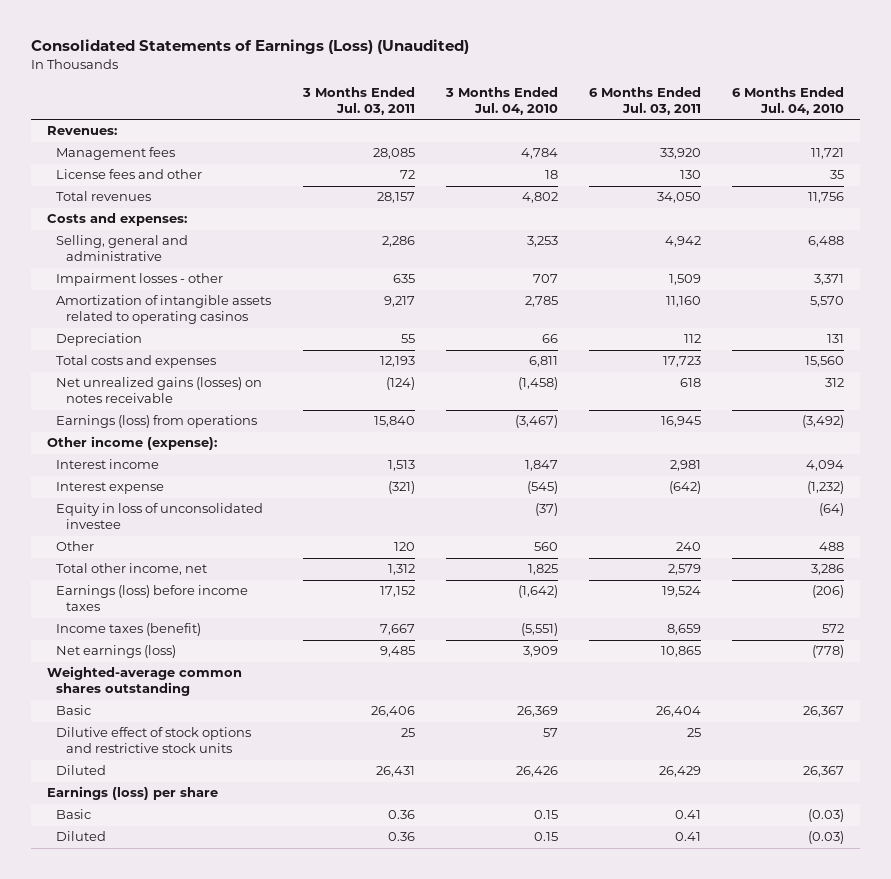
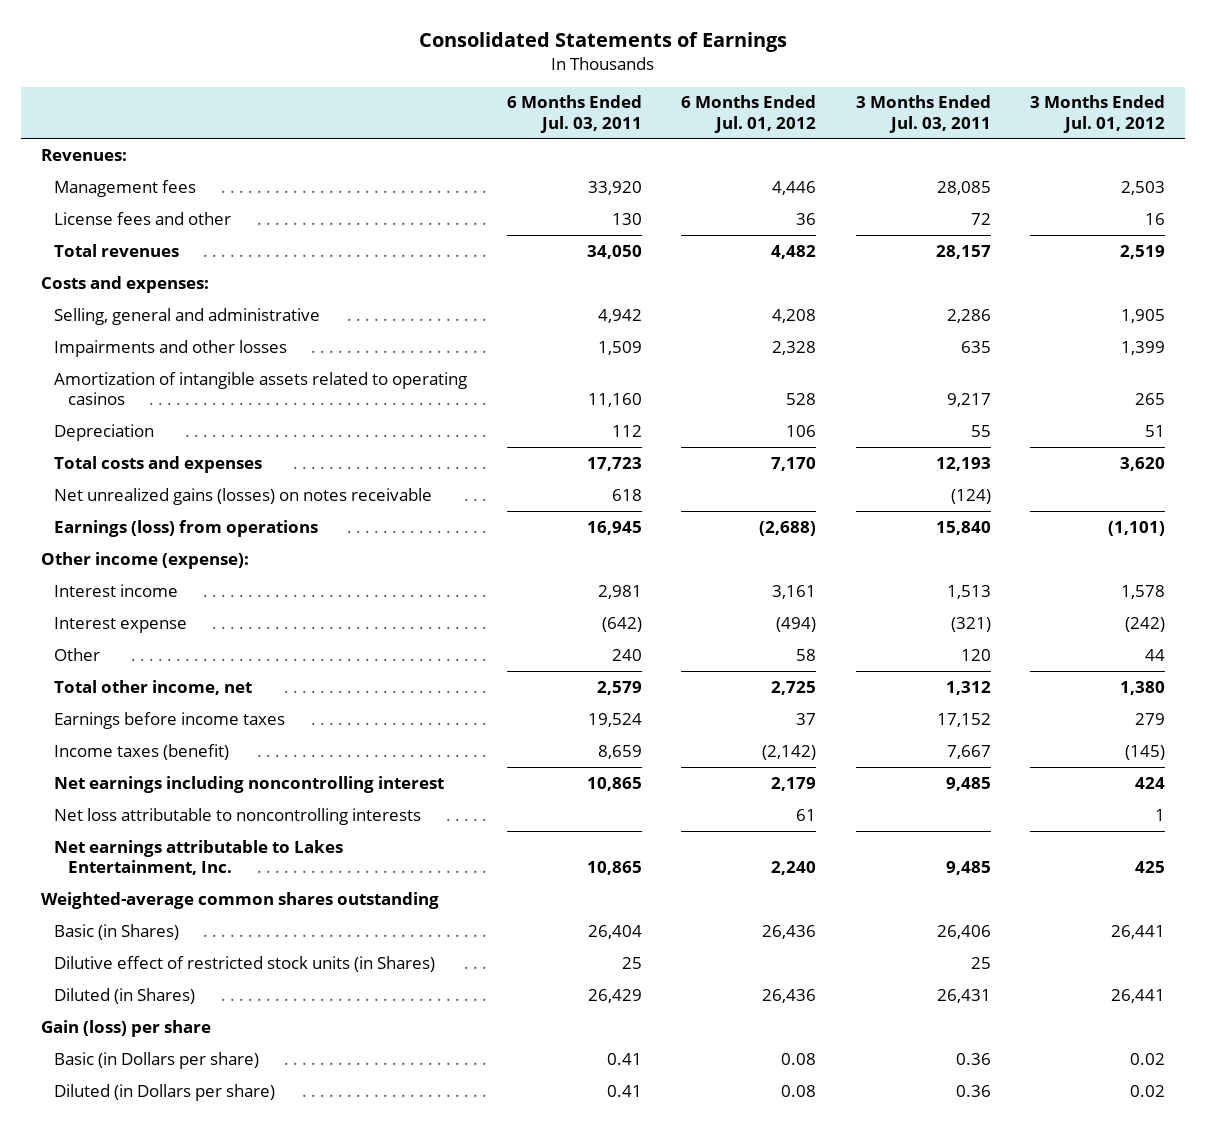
- Consolidated Statements of Earnings (Loss) (Unaudited)
+ Consolidated Statements of Earnings
- | 3 Months Ended Jul. 03, 2011 | 3 Months Ended Jul. 04, 2010 | 6 Months Ended Jul. 03, 2011 | 6 Months Ended Jul. 04, 2010
+ | 6 Months Ended Jul. 03, 2011 | 6 Months Ended Jul. 01, 2012 | 3 Months Ended Jul. 03, 2011 | 3 Months Ended Jul. 01, 2012
- Impairment losses - other | 635 | 707 | 1,509 | 3,371
+ Impairments and other losses | 1,509 | 2,328 | 635 | 1,399
- Equity in loss of unconsolidated investee | | (37) | | (64)
- Earnings (loss) before income taxes | 17,152 | (1,642) | 19,524 | (206)
+ Earnings before income taxes | 19,524 | 37 | 17,152 | 279
- Net earnings (loss) | 9,485 | 3,909 | 10,865 | (778)
+ Net earnings including noncontrolling interest | 10,865 | 2,179 | 9,485 | 424
+ Net loss attributable to noncontrolling interests | | 61 | | 1
+ Net earnings attributable to Lakes Entertainment, Inc. | 10,865 | 2,240 | 9,485 | 425
- Basic | 26,406 | 26,369 | 26,404 | 26,367
- Dilutive effect of stock options and restrictive stock units | 25 | 57 | 25 |
- Diluted | 26,431 | 26,426 | 26,429 | 26,367
- Earnings (loss) per share
- Basic | 0.36 | 0.15 | 0.41 | (0.03)
- Diluted | 0.36 | 0.15 | 0.41 | (0.03)
+ Basic (in Shares) | 26,404 | 26,436 | 26,406 | 26,441
+ Dilutive effect of restricted stock units (in Shares) | 25 | | 25 |
+ Diluted (in Shares) | 26,429 | 26,436 | 26,431 | 26,441
+ Gain (loss) per share
+ Basic (in Dollars per share) | 0.41 | 0.08 | 0.36 | 0.02
+ Diluted (in Dollars per share) | 0.41 | 0.08 | 0.36 | 0.02

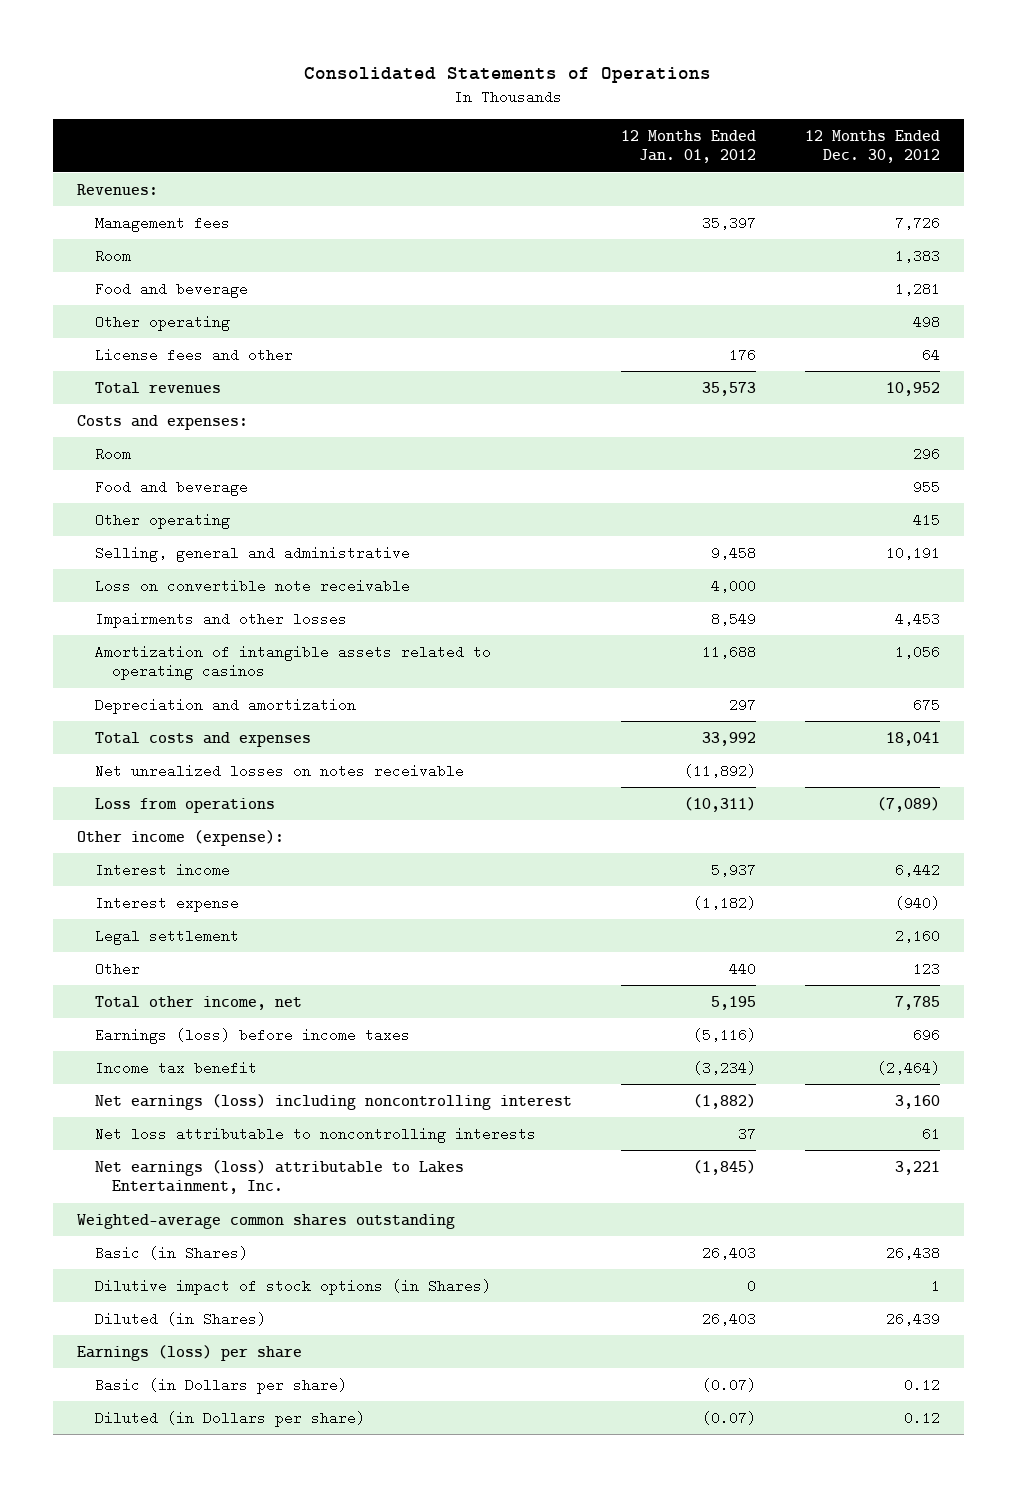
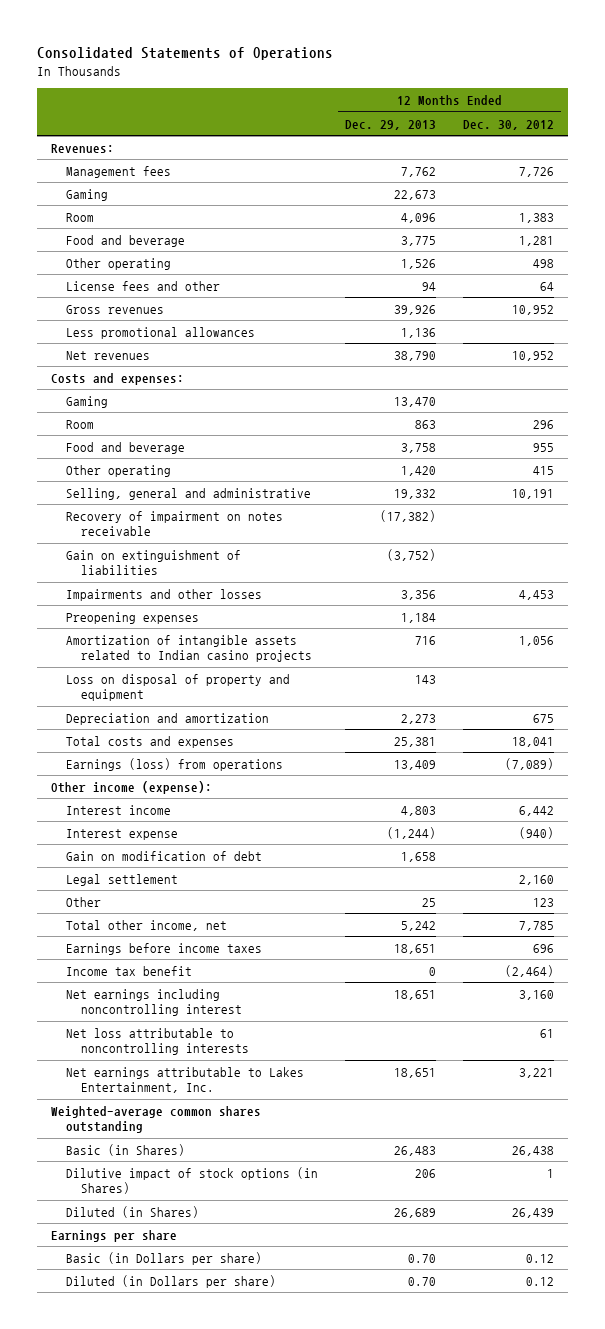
- | 12 Months Ended Jan. 01, 2012 | 12 Months Ended Dec. 30, 2012
+ | 12 Months Ended Dec. 29, 2013 | 12 Months Ended Dec. 30, 2012
+ Gaming | 22,673 |
- Total revenues | 35,573 | 10,952
+ Gross revenues | 39,926 | 10,952
+ Less promotional allowances | 1,136 |
+ Net revenues | 38,790 | 10,952
+ Gaming | 13,470 |
- Loss on convertible note receivable | 4,000 |
+ Recovery of impairment on notes receivable | (17,382) |
+ Gain on extinguishment of liabilities | (3,752) |
- Amortization of intangible assets related to operating casinos | 11,688 | 1,056
+ Preopening expenses | 1,184 |
+ Amortization of intangible assets related to Indian casino projects | 716 | 1,056
+ Loss on disposal of property and equipment | 143 |
- Net unrealized losses on notes receivable | (11,892) |
- Loss from operations | (10,311) | (7,089)
+ Earnings (loss) from operations | 13,409 | (7,089)
+ Gain on modification of debt | 1,658 |
- Earnings (loss) before income taxes | (5,116) | 696
+ Earnings before income taxes | 18,651 | 696
- Net earnings (loss) including noncontrolling interest | (1,882) | 3,160
+ Net earnings including noncontrolling interest | 18,651 | 3,160
- Net earnings (loss) attributable to Lakes Entertainment, Inc. | (1,845) | 3,221
+ Net earnings attributable to Lakes Entertainment, Inc. | 18,651 | 3,221
- Earnings (loss) per share
+ Earnings per share

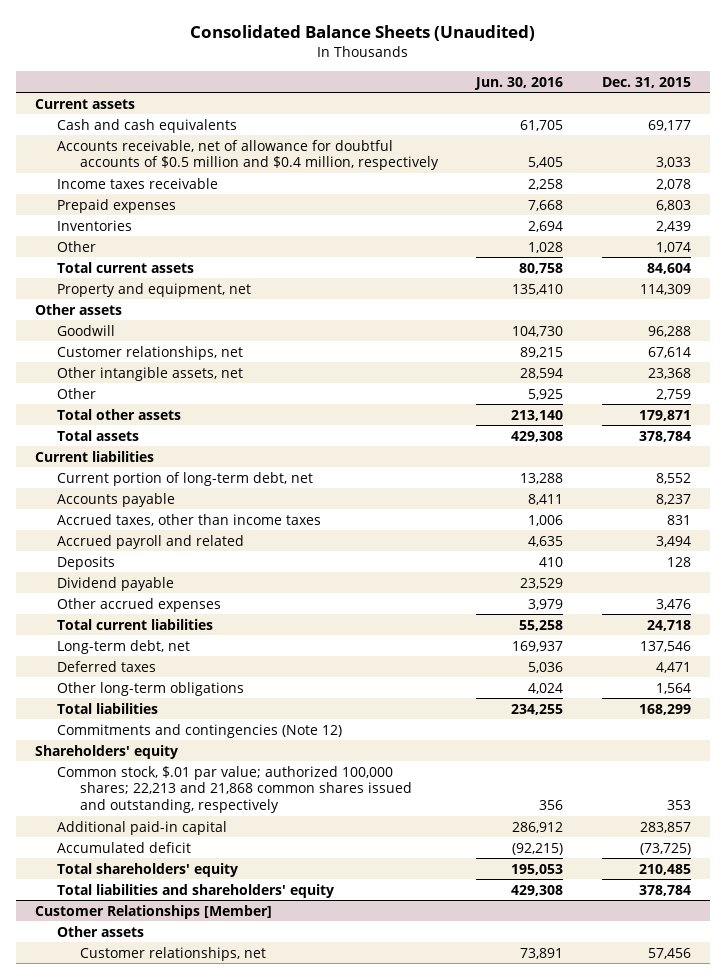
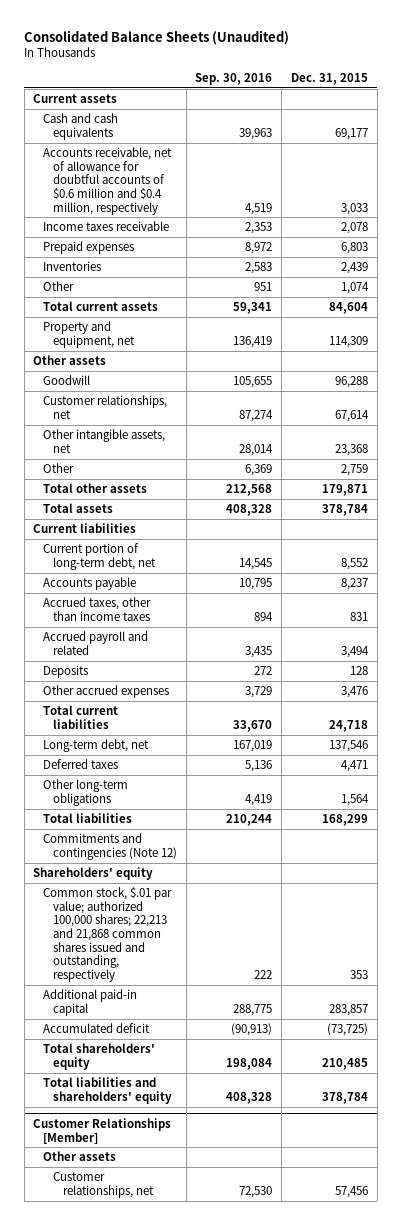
- | Jun. 30, 2016 | Dec. 31, 2015
+ | Sep. 30, 2016 | Dec. 31, 2015
- Accounts receivable, net of allowance for doubtful accounts of $0.5 million and $0.4 million, respectively | 5,405 | 3,033
+ Accounts receivable, net of allowance for doubtful accounts of $0.6 million and $0.4 million, respectively | 4,519 | 3,033
- Dividend payable | 23,529 |

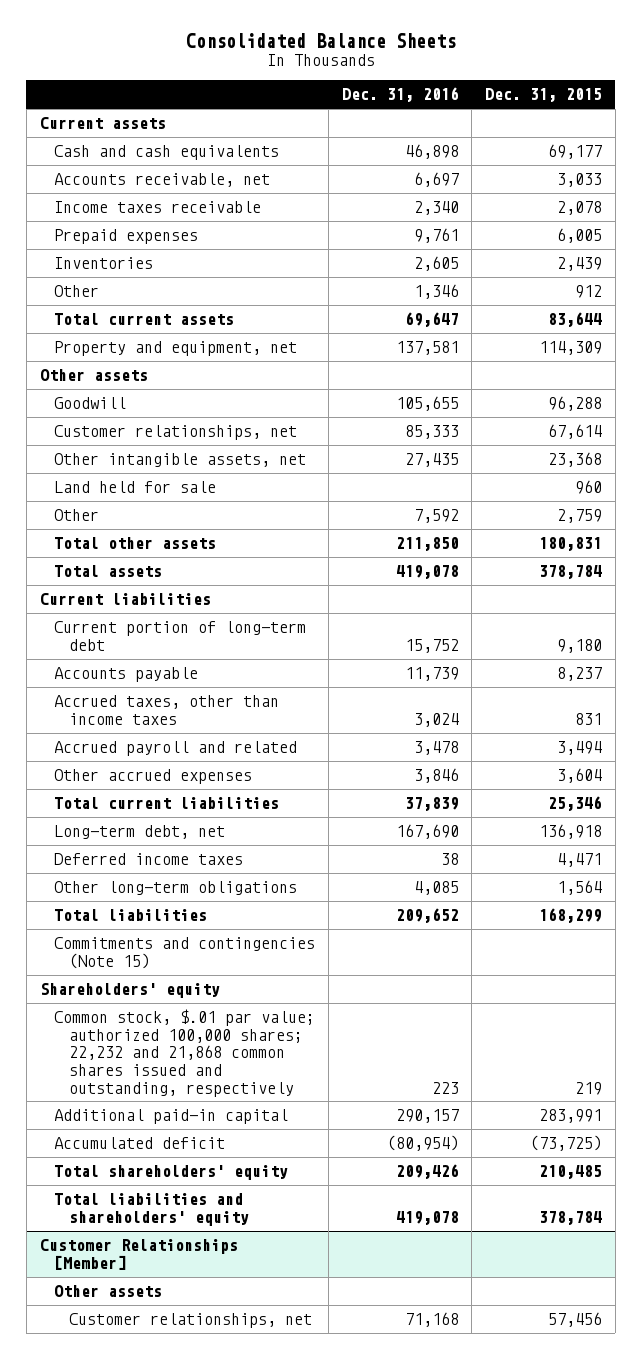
- Consolidated Balance Sheets (Unaudited)
+ Consolidated Balance Sheets
- | Sep. 30, 2016 | Dec. 31, 2015
+ | Dec. 31, 2016 | Dec. 31, 2015
- Accounts receivable, net of allowance for doubtful accounts of $0.6 million and $0.4 million, respectively | 4,519 | 3,033
+ Accounts receivable, net | 6,697 | 3,033
- Prepaid expenses | 8,972 | 6,803
+ Prepaid expenses | 9,761 | 6,005
- Other | 951 | 1,074
- Total current assets | 59,341 | 84,604
+ Other | 1,346 | 912
+ Total current assets | 69,647 | 83,644
+ Land held for sale | | 960
- Total other assets | 212,568 | 179,871
+ Total other assets | 211,850 | 180,831
- Current portion of long-term debt, net | 14,545 | 8,552
+ Current portion of long-term debt | 15,752 | 9,180
- Deposits | 272 | 128
- Other accrued expenses | 3,729 | 3,476
- Total current liabilities | 33,670 | 24,718
- Long-term debt, net | 167,019 | 137,546
- Deferred taxes | 5,136 | 4,471
+ Other accrued expenses | 3,846 | 3,604
+ Total current liabilities | 37,839 | 25,346
+ Long-term debt, net | 167,690 | 136,918
+ Deferred income taxes | 38 | 4,471
- Commitments and contingencies (Note 12)
+ Commitments and contingencies (Note 15)
- Common stock, $.01 par value; authorized 100,000 shares; 22,213 and 21,868 common shares issued and outstanding, respectively | 222 | 353
- Additional paid-in capital | 288,775 | 283,857
+ Common stock, $.01 par value; authorized 100,000 shares; 22,232 and 21,868 common shares issued and outstanding, respectively | 223 | 219
+ Additional paid-in capital | 290,157 | 283,991

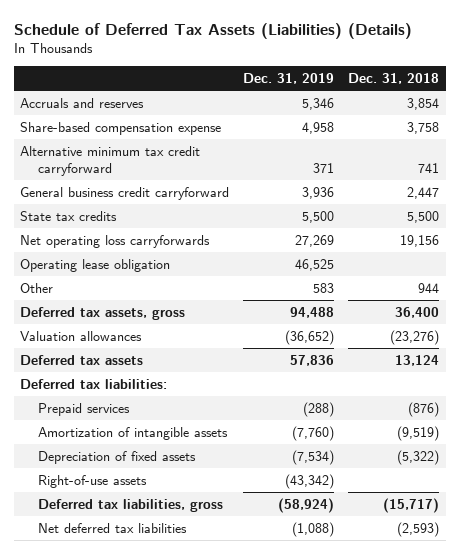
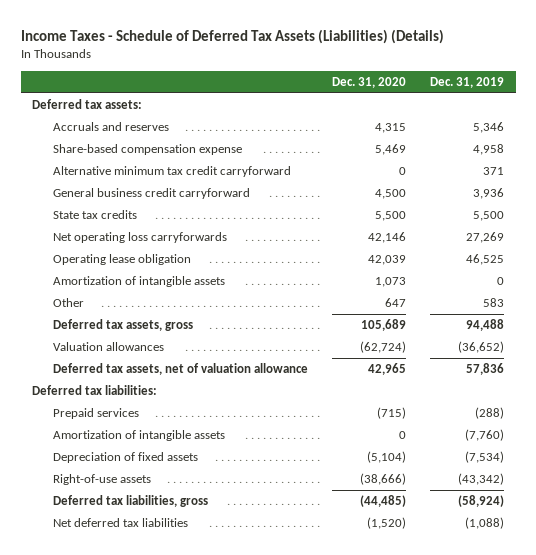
- Schedule of Deferred Tax Assets (Liabilities) (Details)
+ Income Taxes - Schedule of Deferred Tax Assets (Liabilities) (Details)
- | Dec. 31, 2019 | Dec. 31, 2018
+ | Dec. 31, 2020 | Dec. 31, 2019
+ Deferred tax assets:
+ Amortization of intangible assets | 1,073 | 0
- Deferred tax assets | 57,836 | 13,124
+ Deferred tax assets, net of valuation allowance | 42,965 | 57,836

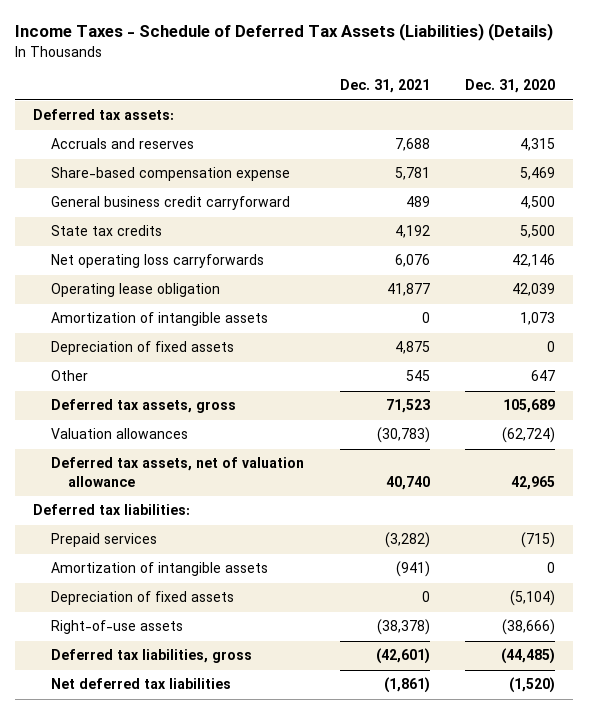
- | Dec. 31, 2020 | Dec. 31, 2019
+ | Dec. 31, 2021 | Dec. 31, 2020
- Alternative minimum tax credit carryforward | 0 | 371
+ Depreciation of fixed assets | 4,875 | 0

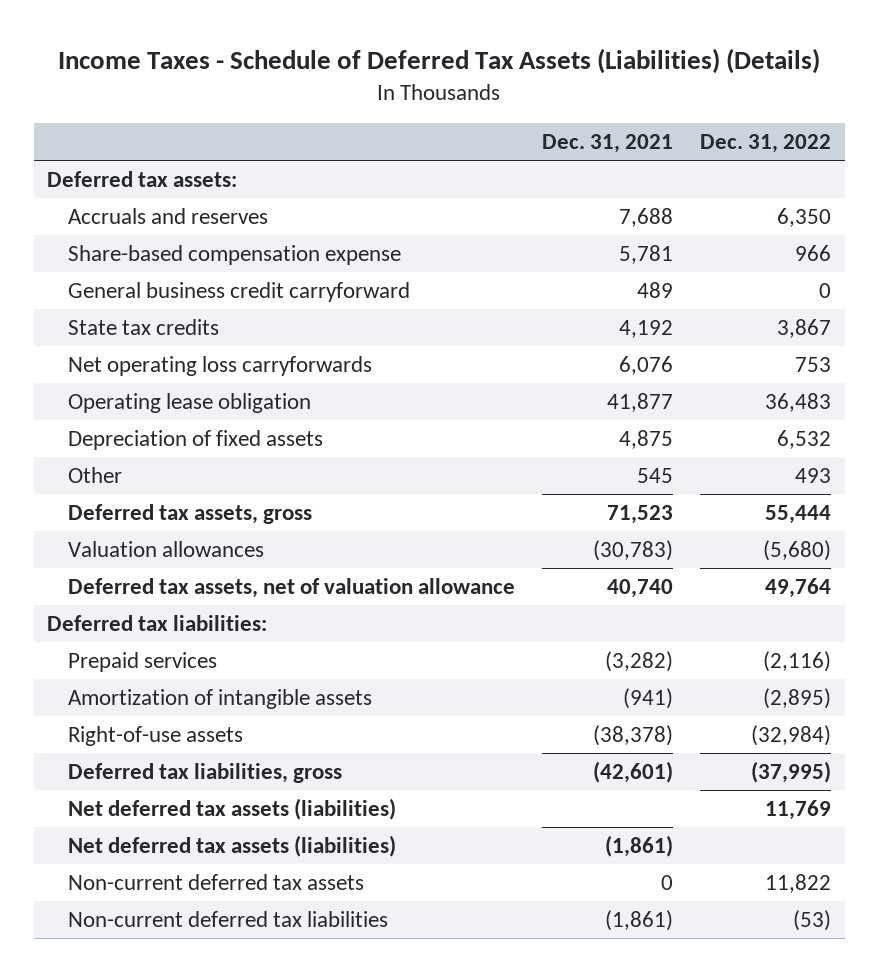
- | Dec. 31, 2021 | Dec. 31, 2020
+ | Dec. 31, 2021 | Dec. 31, 2022
- Amortization of intangible assets | 0 | 1,073
- Depreciation of fixed assets | 0 | (5,104)
- Net deferred tax liabilities | (1,861) | (1,520)
+ Net deferred tax assets (liabilities) | | 11,769
+ Net deferred tax assets (liabilities) | (1,861) |
+ Non-current deferred tax assets | 0 | 11,822
+ Non-current deferred tax liabilities | (1,861) | (53)

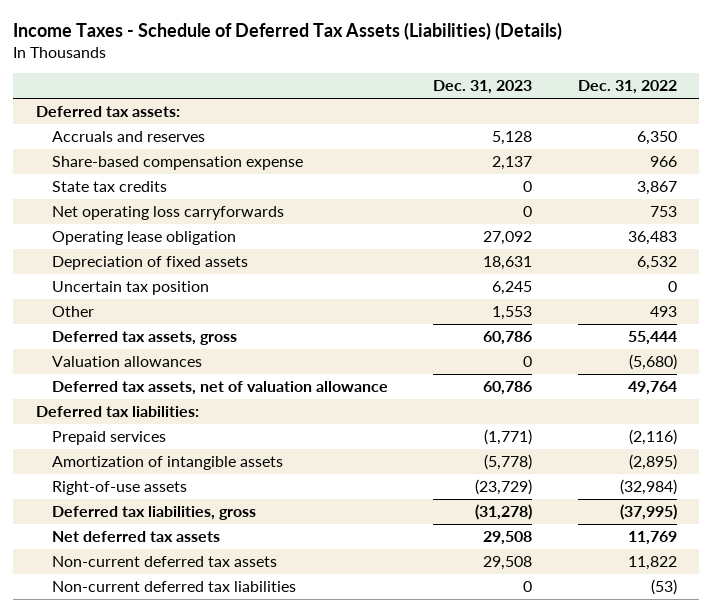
- | Dec. 31, 2021 | Dec. 31, 2022
+ | Dec. 31, 2023 | Dec. 31, 2022
- General business credit carryforward | 489 | 0
+ Uncertain tax position | 6,245 | 0
- Net deferred tax assets (liabilities) | | 11,769
- Net deferred tax assets (liabilities) | (1,861) |
+ Net deferred tax assets | 29,508 | 11,769

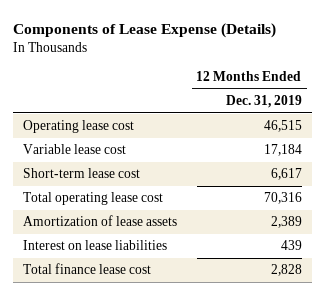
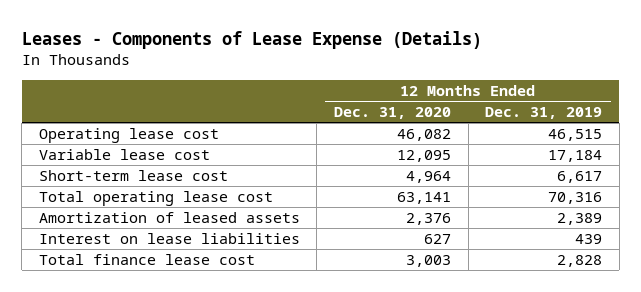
- Components of Lease Expense (Details)
+ Leases - Components of Lease Expense (Details)
- | 12 Months Ended Dec. 31, 2019
+ | 12 Months Ended Dec. 31, 2020 | 12 Months Ended Dec. 31, 2019
- Amortization of lease assets | 2,389
+ Amortization of leased assets | 2,376 | 2,389

